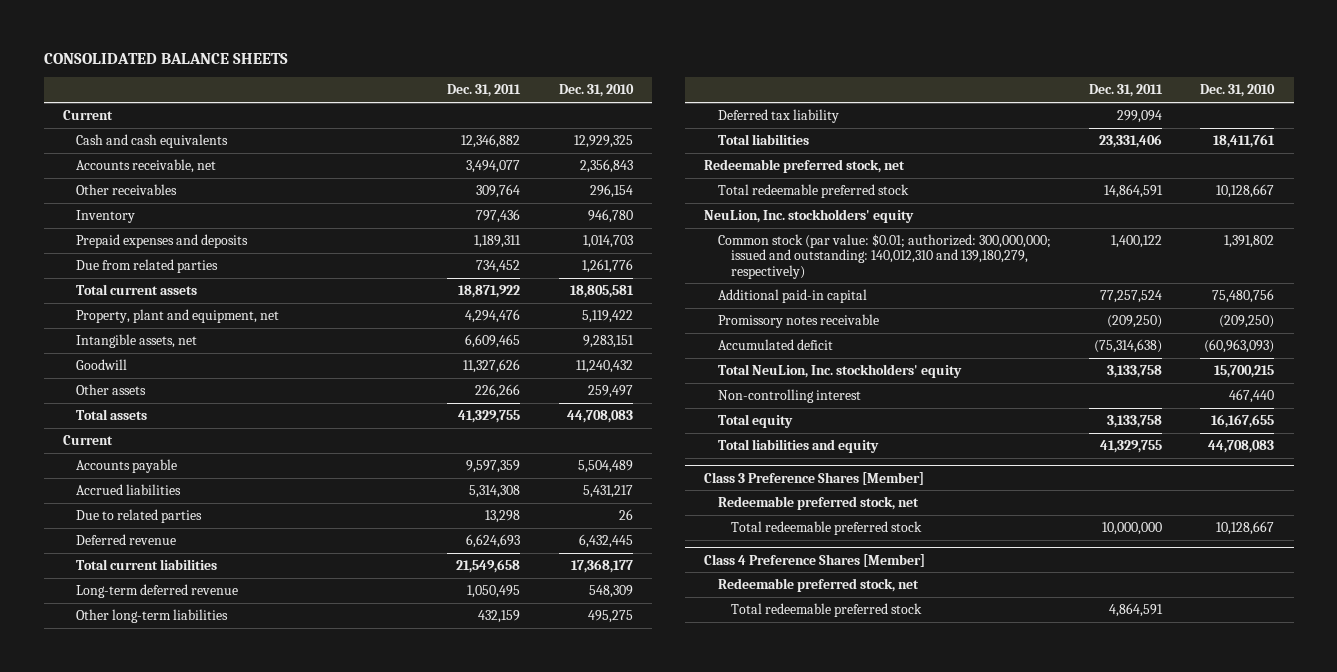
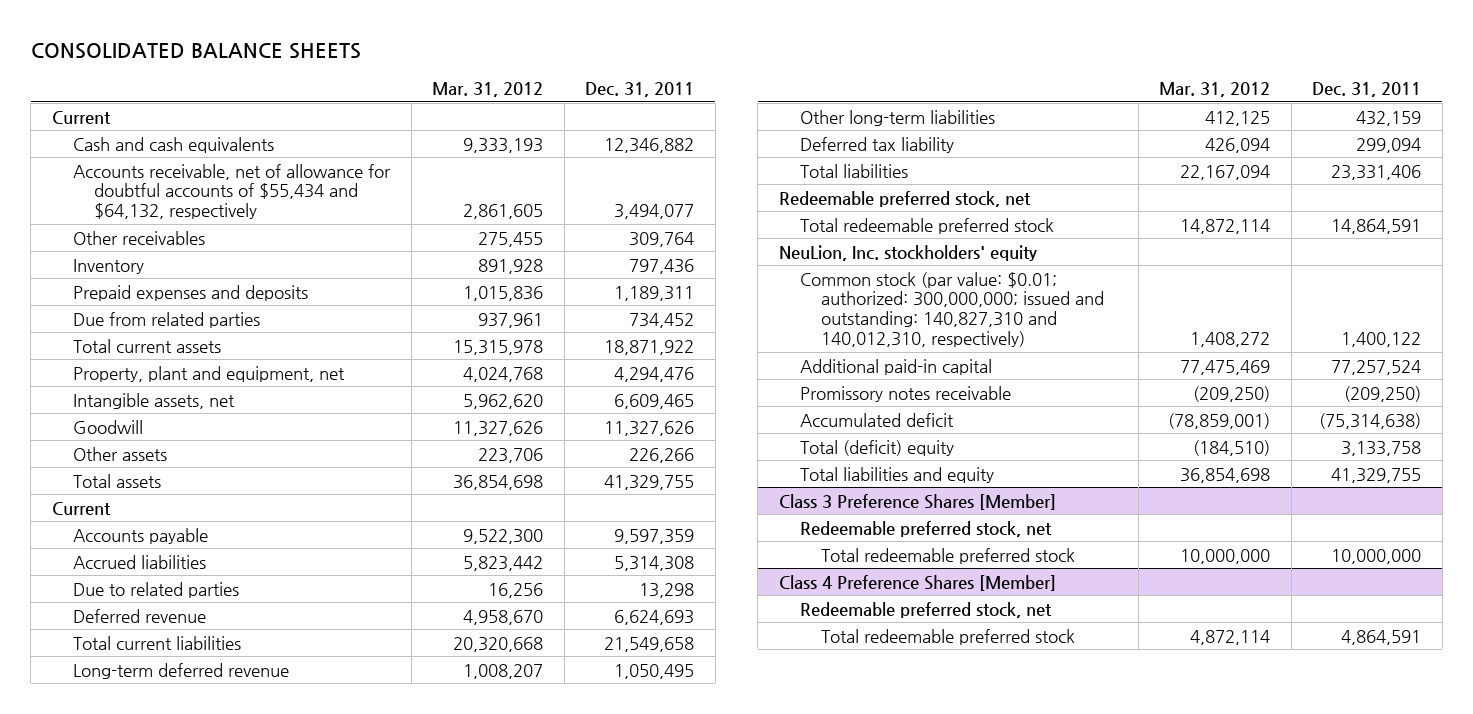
- | Dec. 31, 2011 | Dec. 31, 2010
+ | Mar. 31, 2012 | Dec. 31, 2011
- Accounts receivable, net | 3,494,077 | 2,356,843
+ Accounts receivable, net of allowance for doubtful accounts of $55,434 and $64,132, respectively | 2,861,605 | 3,494,077
- Common stock (par value: $0.01; authorized: 300,000,000; issued and outstanding: 140,012,310 and 139,180,279, respectively) | 1,400,122 | 1,391,802
+ Common stock (par value: $0.01; authorized: 300,000,000; issued and outstanding: 140,827,310 and 140,012,310, respectively) | 1,408,272 | 1,400,122
- Total NeuLion, Inc. stockholders' equity | 3,133,758 | 15,700,215
- Non-controlling interest | | 467,440
- Total equity | 3,133,758 | 16,167,655
+ Total (deficit) equity | (184,510) | 3,133,758

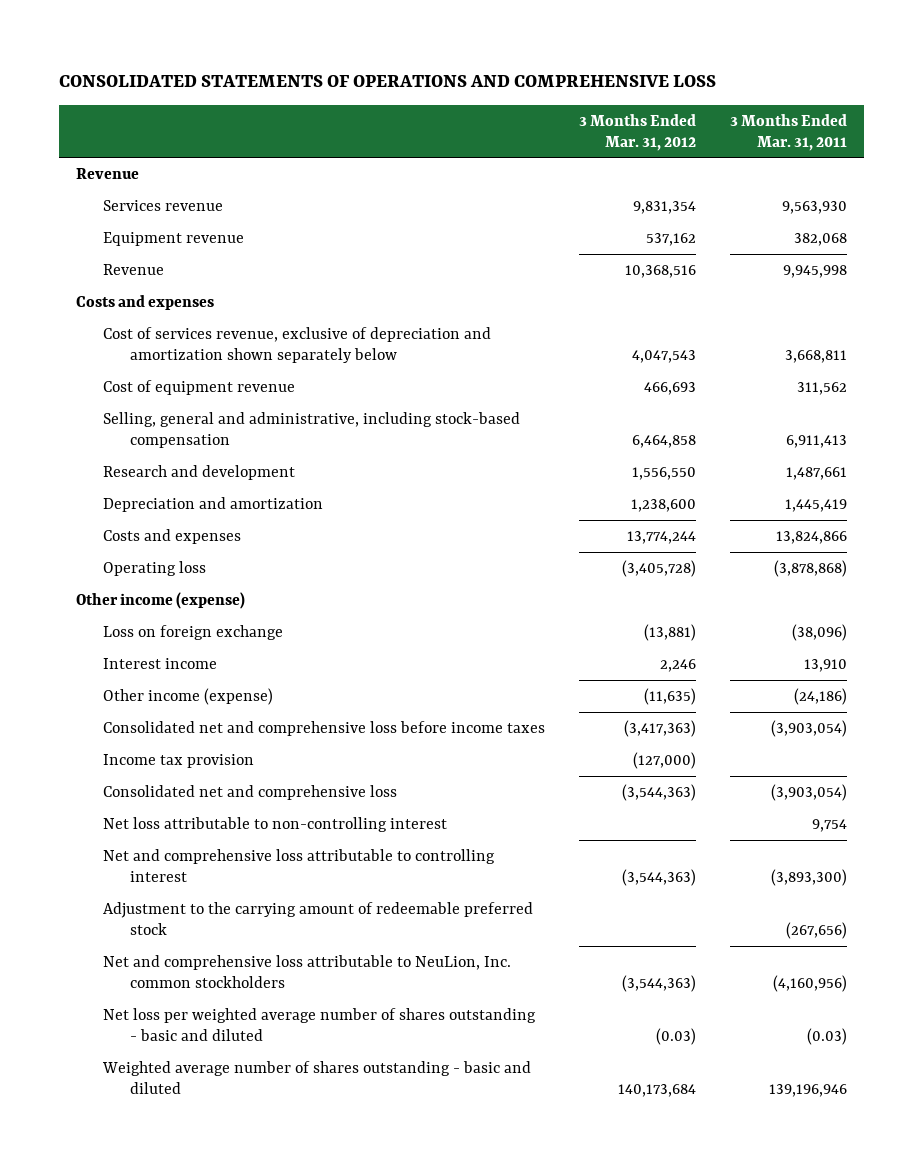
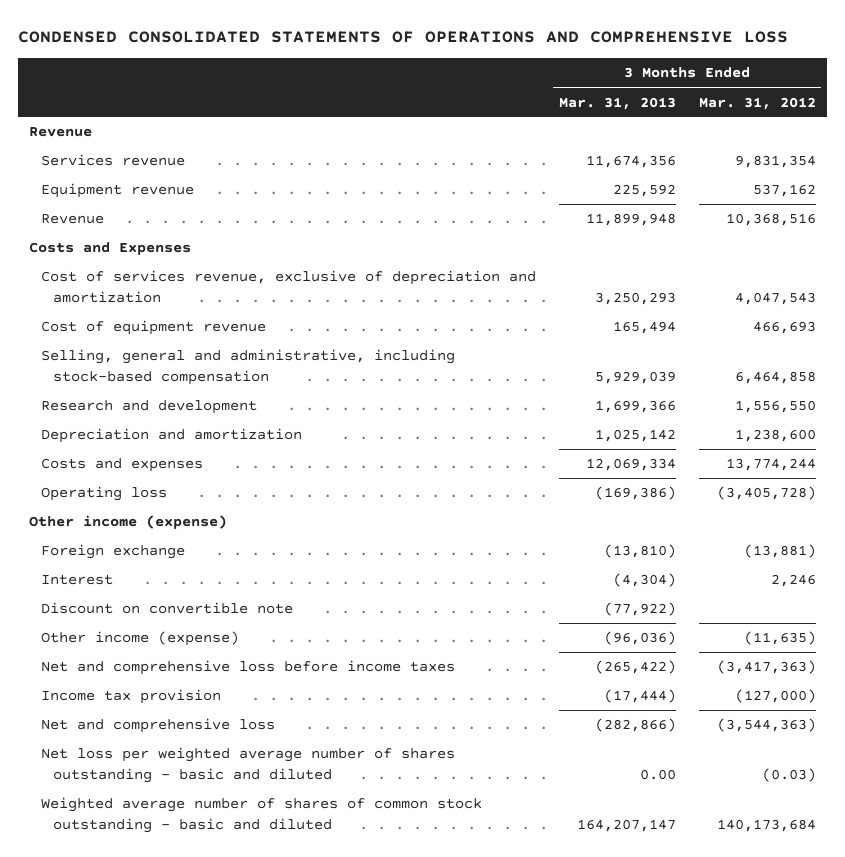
- CONSOLIDATED STATEMENTS OF OPERATIONS AND COMPREHENSIVE LOSS
+ CONDENSED CONSOLIDATED STATEMENTS OF OPERATIONS AND COMPREHENSIVE LOSS
- | 3 Months Ended Mar. 31, 2012 | 3 Months Ended Mar. 31, 2011
+ | 3 Months Ended Mar. 31, 2013 | 3 Months Ended Mar. 31, 2012
- Costs and expenses
- Cost of services revenue, exclusive of depreciation and amortization shown separately below | 4,047,543 | 3,668,811
+ Costs and Expenses
+ Cost of services revenue, exclusive of depreciation and amortization | 3,250,293 | 4,047,543
- Loss on foreign exchange | (13,881) | (38,096)
- Interest income | 2,246 | 13,910
+ Foreign exchange | (13,810) | (13,881)
+ Interest | (4,304) | 2,246
+ Discount on convertible note | (77,922) |
- Consolidated net and comprehensive loss before income taxes | (3,417,363) | (3,903,054)
+ Net and comprehensive loss before income taxes | (265,422) | (3,417,363)
- Consolidated net and comprehensive loss | (3,544,363) | (3,903,054)
- Net loss attributable to non-controlling interest | | 9,754
- Net and comprehensive loss attributable to controlling interest | (3,544,363) | (3,893,300)
- Adjustment to the carrying amount of redeemable preferred stock | | (267,656)
- Net and comprehensive loss attributable to NeuLion, Inc. common stockholders | (3,544,363) | (4,160,956)
+ Net and comprehensive loss | (282,866) | (3,544,363)
- Weighted average number of shares outstanding - basic and diluted | 140,173,684 | 139,196,946
+ Weighted average number of shares of common stock outstanding - basic and diluted | 164,207,147 | 140,173,684

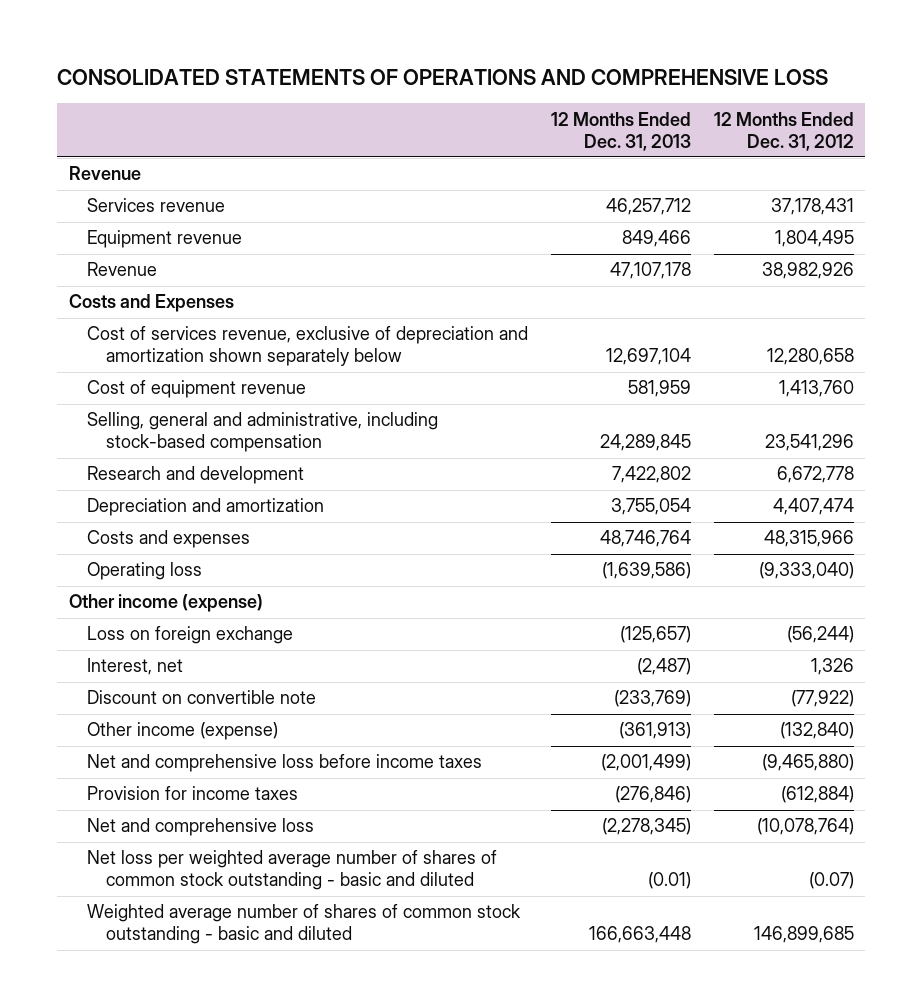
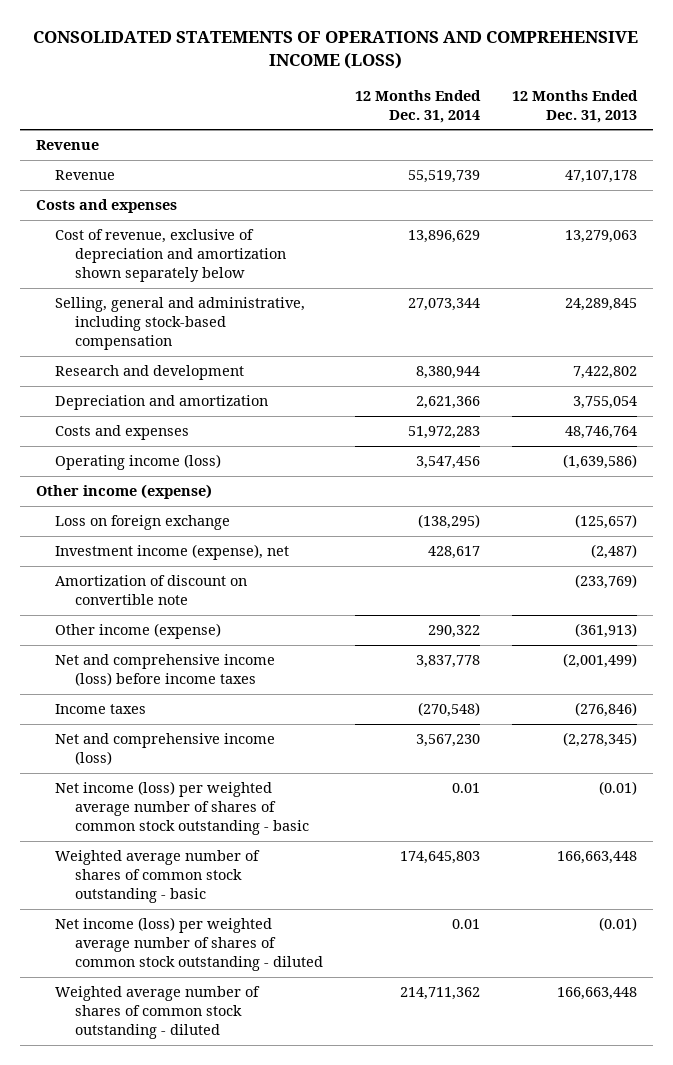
- CONSOLIDATED STATEMENTS OF OPERATIONS AND COMPREHENSIVE LOSS
+ CONSOLIDATED STATEMENTS OF OPERATIONS AND COMPREHENSIVE INCOME (LOSS)
- | 12 Months Ended Dec. 31, 2013 | 12 Months Ended Dec. 31, 2012
+ | 12 Months Ended Dec. 31, 2014 | 12 Months Ended Dec. 31, 2013
- Services revenue | 46,257,712 | 37,178,431
- Equipment revenue | 849,466 | 1,804,495
- Costs and Expenses
- Cost of services revenue, exclusive of depreciation and amortization shown separately below | 12,697,104 | 12,280,658
- Cost of equipment revenue | 581,959 | 1,413,760
+ Costs and expenses
+ Cost of revenue, exclusive of depreciation and amortization shown separately below | 13,896,629 | 13,279,063
- Operating loss | (1,639,586) | (9,333,040)
+ Operating income (loss) | 3,547,456 | (1,639,586)
- Interest, net | (2,487) | 1,326
- Discount on convertible note | (233,769) | (77,922)
+ Investment income (expense), net | 428,617 | (2,487)
+ Amortization of discount on convertible note | | (233,769)
- Net and comprehensive loss before income taxes | (2,001,499) | (9,465,880)
- Provision for income taxes | (276,846) | (612,884)
- Net and comprehensive loss | (2,278,345) | (10,078,764)
- Net loss per weighted average number of shares of common stock outstanding - basic and diluted | (0.01) | (0.07)
- Weighted average number of shares of common stock outstanding - basic and diluted | 166,663,448 | 146,899,685
+ Net and comprehensive income (loss) before income taxes | 3,837,778 | (2,001,499)
+ Income taxes | (270,548) | (276,846)
+ Net and comprehensive income (loss) | 3,567,230 | (2,278,345)
+ Net income (loss) per weighted average number of shares of common stock outstanding - basic | 0.01 | (0.01)
+ Weighted average number of shares of common stock outstanding - basic | 174,645,803 | 166,663,448
+ Net income (loss) per weighted average number of shares of common stock outstanding - diluted | 0.01 | (0.01)
+ Weighted average number of shares of common stock outstanding - diluted | 214,711,362 | 166,663,448

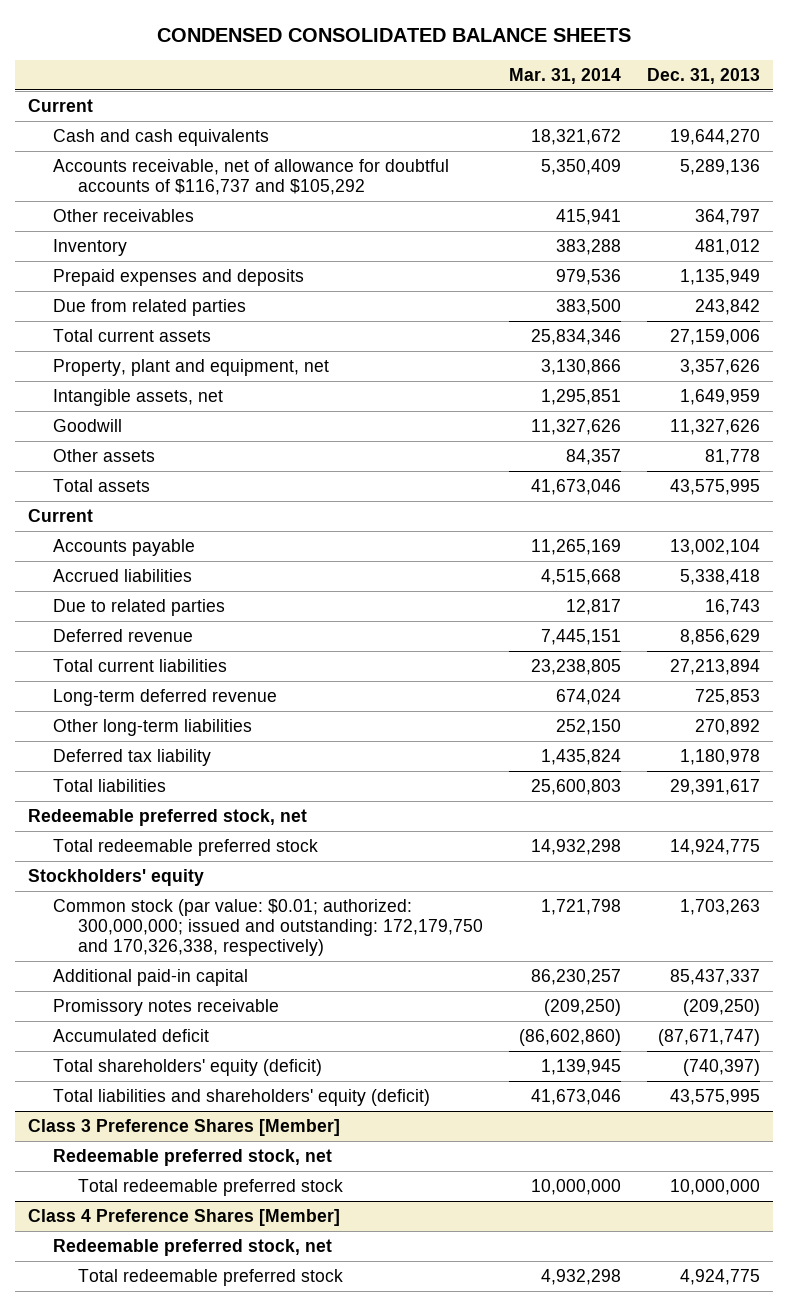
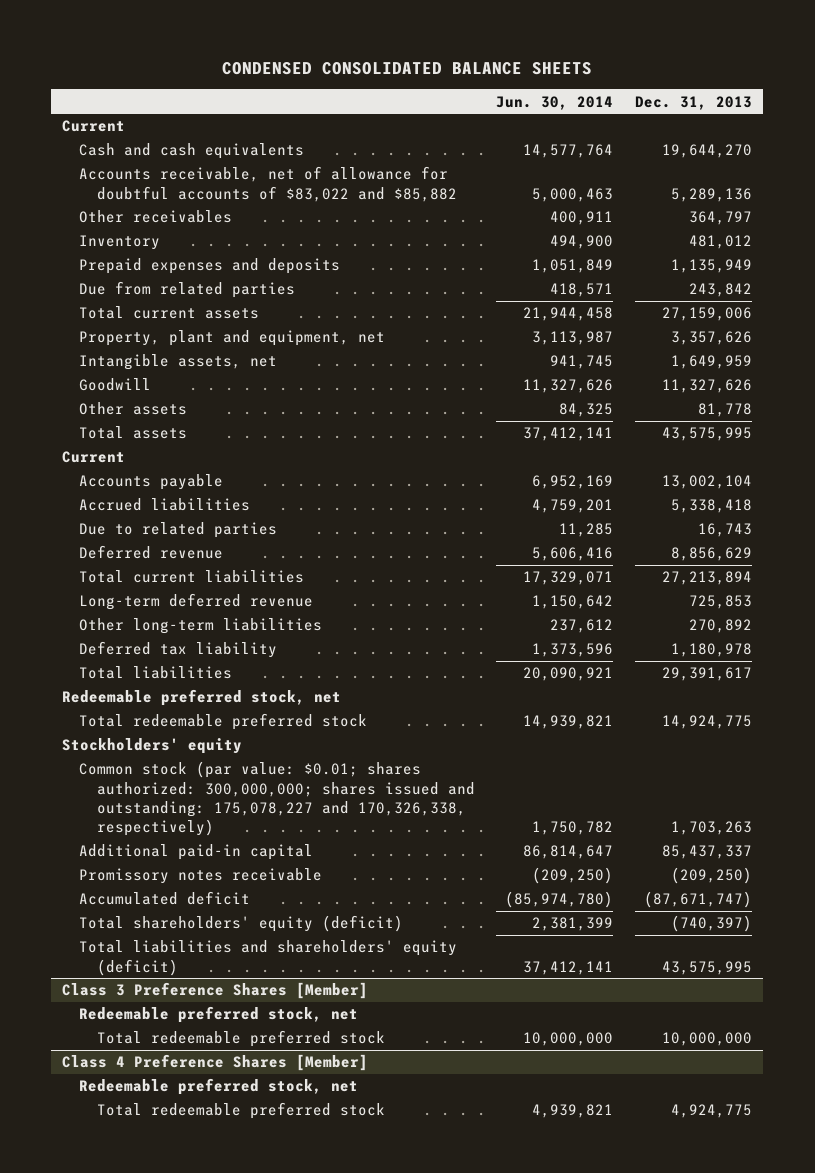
- | Mar. 31, 2014 | Dec. 31, 2013
+ | Jun. 30, 2014 | Dec. 31, 2013
- Accounts receivable, net of allowance for doubtful accounts of $116,737 and $105,292 | 5,350,409 | 5,289,136
+ Accounts receivable, net of allowance for doubtful accounts of $83,022 and $85,882 | 5,000,463 | 5,289,136
- Common stock (par value: $0.01; authorized: 300,000,000; issued and outstanding: 172,179,750 and 170,326,338, respectively) | 1,721,798 | 1,703,263
+ Common stock (par value: $0.01; shares authorized: 300,000,000; shares issued and outstanding: 175,078,227 and 170,326,338, respectively) | 1,750,782 | 1,703,263

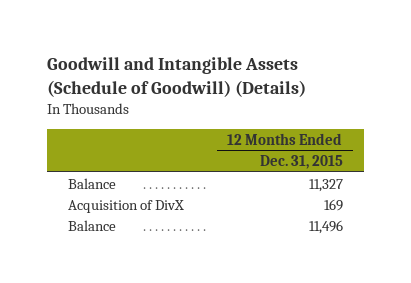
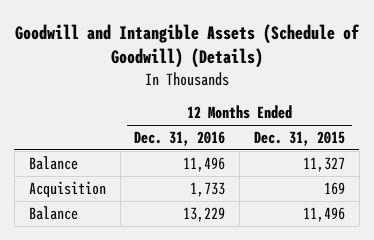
- | 12 Months Ended Dec. 31, 2015
+ | 12 Months Ended Dec. 31, 2016 | 12 Months Ended Dec. 31, 2015
- Acquisition of DivX | 169
+ Acquisition | 1,733 | 169

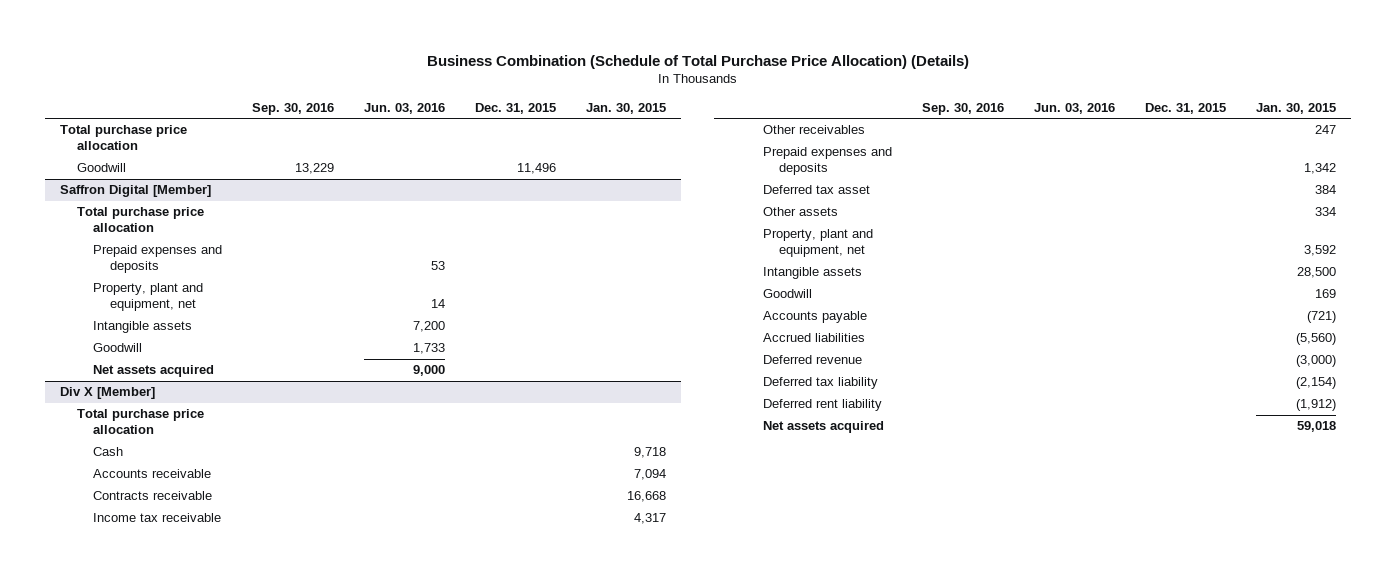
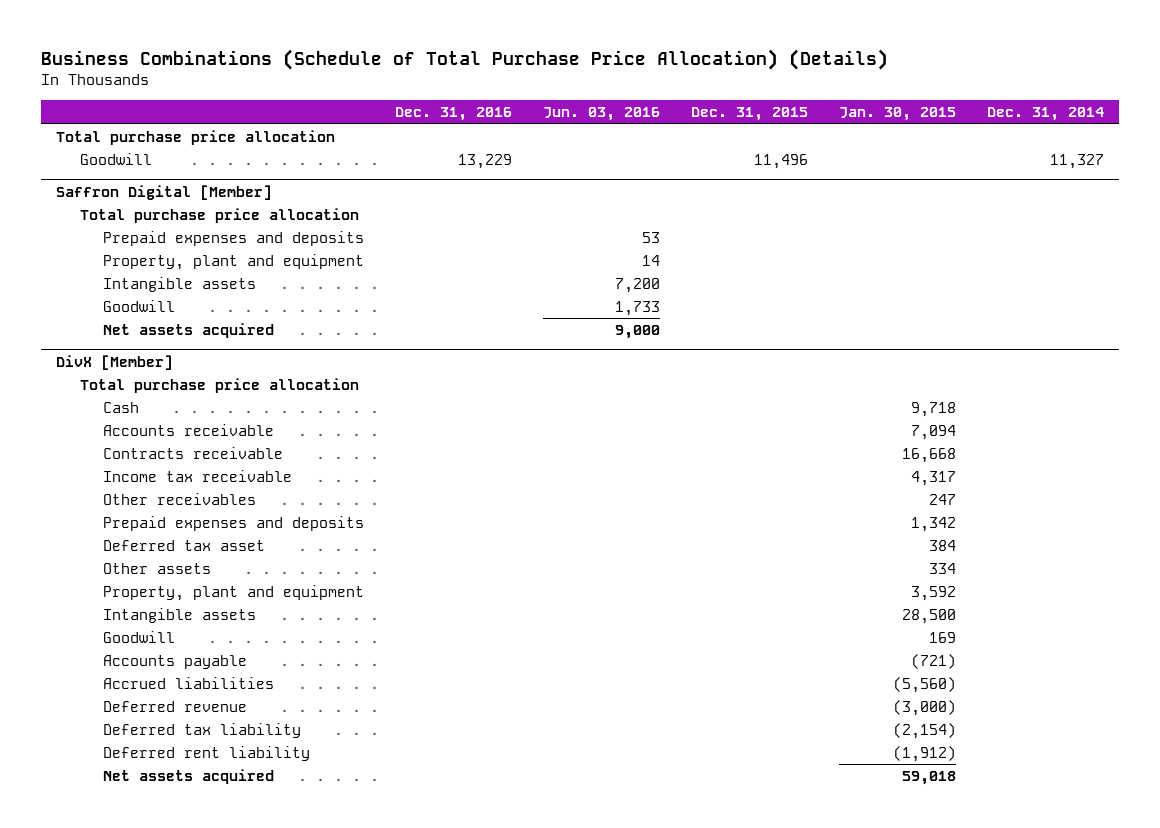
- Business Combination (Schedule of Total Purchase Price Allocation) (Details)
+ Business Combinations (Schedule of Total Purchase Price Allocation) (Details)
- | Sep. 30, 2016 | Jun. 03, 2016 | Dec. 31, 2015 | Jan. 30, 2015
+ | Dec. 31, 2016 | Jun. 03, 2016 | Dec. 31, 2015 | Jan. 30, 2015 | Dec. 31, 2014
@ Saffron Digital [Member]
- Property, plant and equipment, net | | 14 | |
+ Property, plant and equipment | | 14 | | |
- Div X [Member]
+ DivX [Member]
- Property, plant and equipment, net | | | | 3,592
+ Property, plant and equipment | | | | 3,592 |

